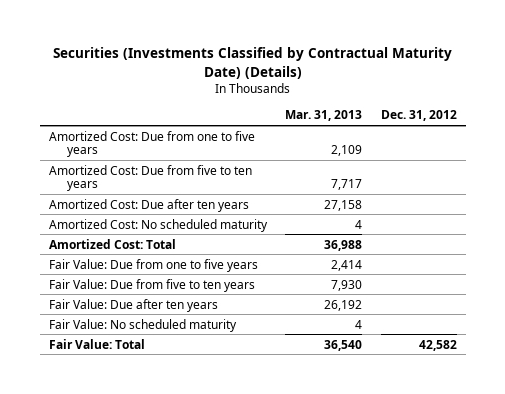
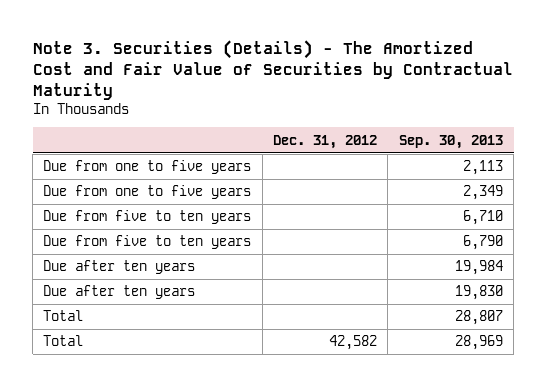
- Securities (Investments Classified by Contractual Maturity Date) (Details)
+ Note 3. Securities (Details) - The Amortized Cost and Fair Value of Securities by Contractual Maturity
- | Mar. 31, 2013 | Dec. 31, 2012
+ | Dec. 31, 2012 | Sep. 30, 2013
- Amortized Cost: Due from one to five years | 2,109 |
- Amortized Cost: Due from five to ten years | 7,717 |
- Amortized Cost: Due after ten years | 27,158 |
- Amortized Cost: No scheduled maturity | 4 |
- Amortized Cost: Total | 36,988 |
- Fair Value: Due from one to five years | 2,414 |
- Fair Value: Due from five to ten years | 7,930 |
- Fair Value: Due after ten years | 26,192 |
- Fair Value: No scheduled maturity | 4 |
- Fair Value: Total | 36,540 | 42,582
+ Due from one to five years | | 2,113
+ Due from one to five years | | 2,349
+ Due from five to ten years | | 6,710
+ Due from five to ten years | | 6,790
+ Due after ten years | | 19,984
+ Due after ten years | | 19,830
+ Total | | 28,807
+ Total | 42,582 | 28,969

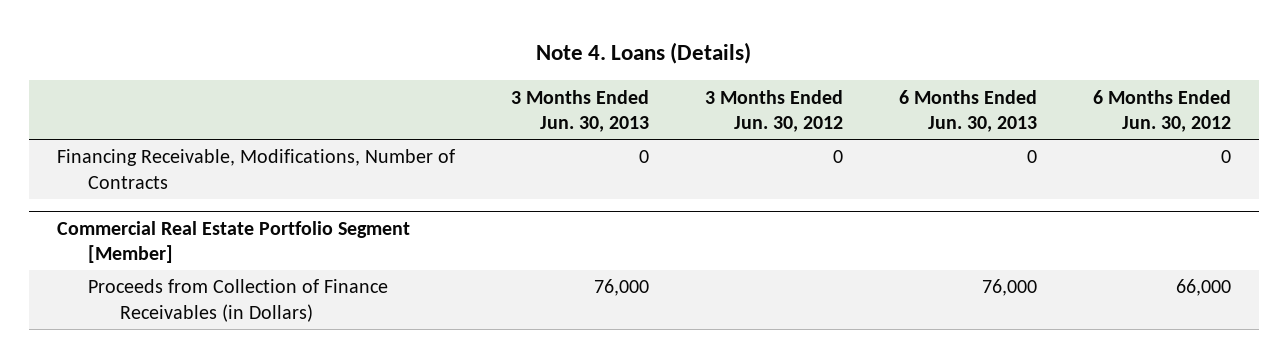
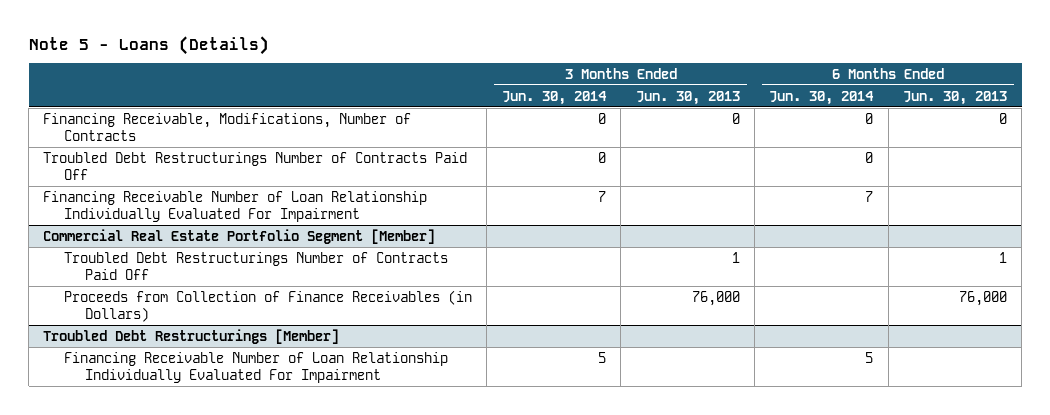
- Note 4. Loans (Details)
+ Note 5 - Loans (Details)
- | 3 Months Ended Jun. 30, 2013 | 3 Months Ended Jun. 30, 2012 | 6 Months Ended Jun. 30, 2013 | 6 Months Ended Jun. 30, 2012
+ | 3 Months Ended Jun. 30, 2014 | 3 Months Ended Jun. 30, 2013 | 6 Months Ended Jun. 30, 2014 | 6 Months Ended Jun. 30, 2013
+ Troubled Debt Restructurings Number of Contracts Paid Off | 0 | | 0 |
+ Financing Receivable Number of Loan Relationship Individually Evaluated For Impairment | 7 | | 7 |
@ Commercial Real Estate Portfolio Segment [Member]
+ Troubled Debt Restructurings Number of Contracts Paid Off | | 1 | | 1
+ Troubled Debt Restructurings [Member]
+ Financing Receivable Number of Loan Relationship Individually Evaluated For Impairment | 5 | | 5 |

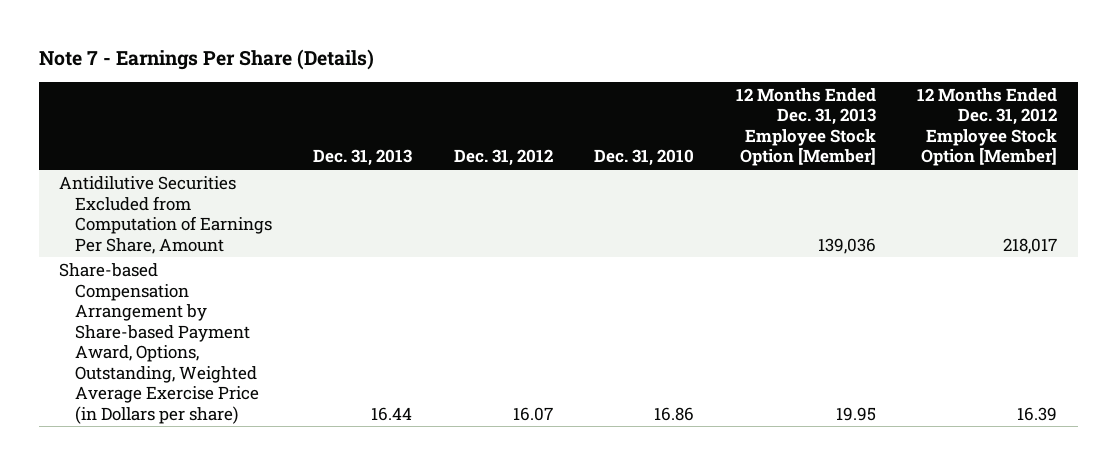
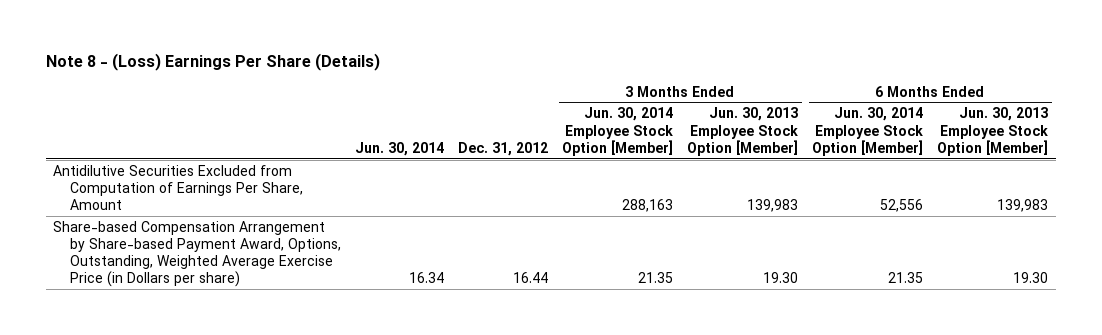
- Note 7 - Earnings Per Share (Details)
+ Note 8 - (Loss) Earnings Per Share (Details)
- | Dec. 31, 2013 | Dec. 31, 2012 | Dec. 31, 2010 | 12 Months Ended Dec. 31, 2013 Employee Stock Option [Member] | 12 Months Ended Dec. 31, 2012 Employee Stock Option [Member]
+ | Jun. 30, 2014 | Dec. 31, 2012 | 3 Months Ended Jun. 30, 2014 Employee Stock Option [Member] | 3 Months Ended Jun. 30, 2013 Employee Stock Option [Member] | 6 Months Ended Jun. 30, 2014 Employee Stock Option [Member] | 6 Months Ended Jun. 30, 2013 Employee Stock Option [Member]
- Share-based Compensation Arrangement by Share-based Payment Award, Options, Outstanding, Weighted Average Exercise Price (in Dollars per share) | 16.44 | 16.07 | 16.86 | 19.95 | 16.39
+ Share-based Compensation Arrangement by Share-based Payment Award, Options, Outstanding, Weighted Average Exercise Price (in Dollars per share) | 16.34 | 16.44 | 21.35 | 19.30 | 21.35 | 19.30

